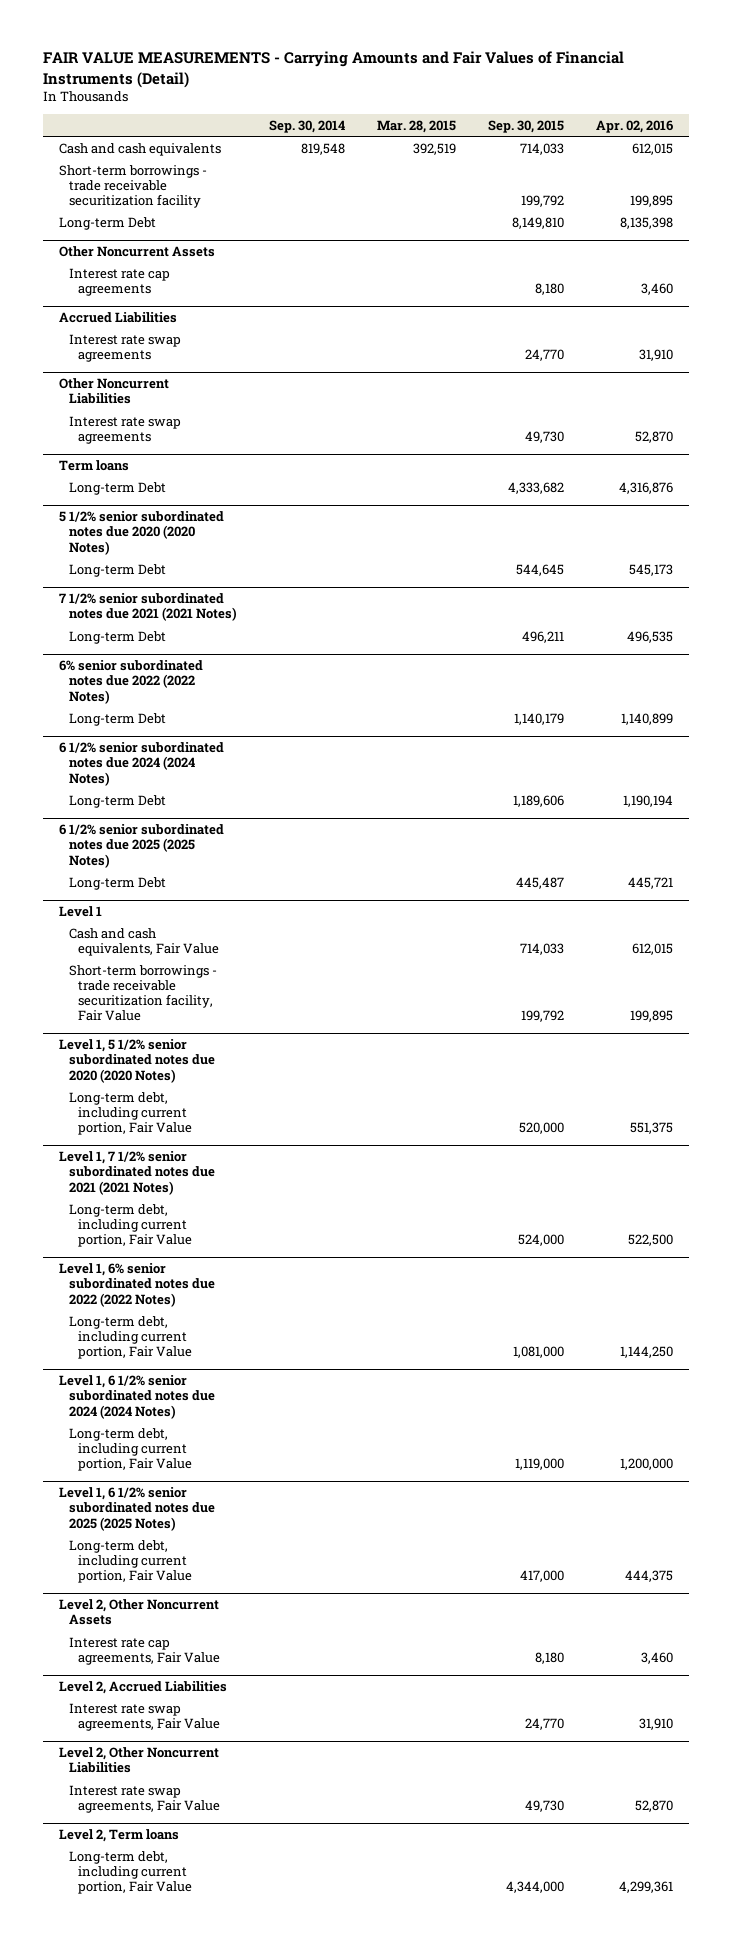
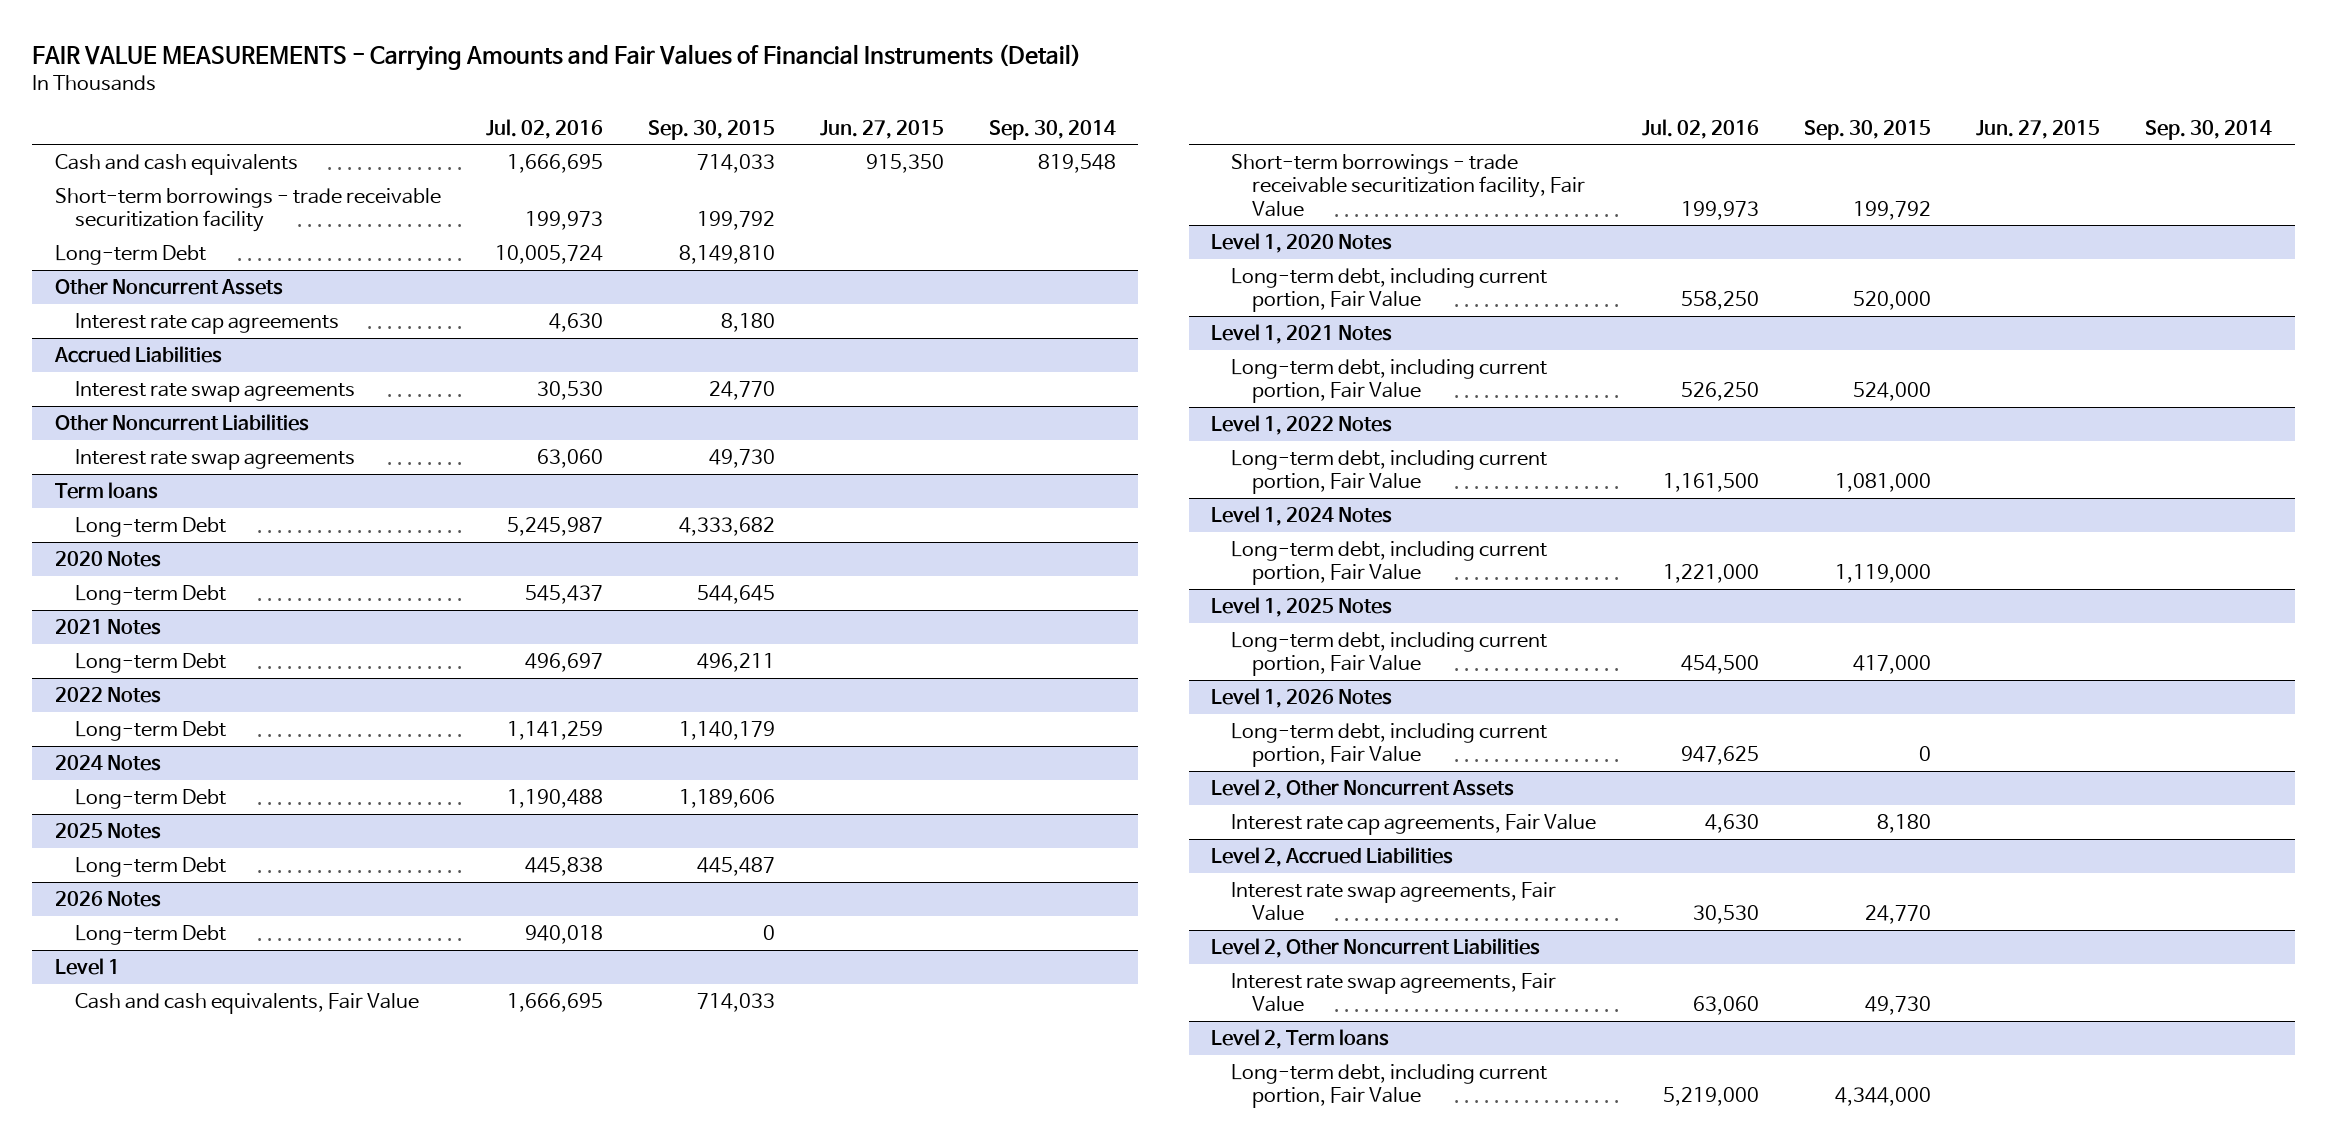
- | Sep. 30, 2014 | Mar. 28, 2015 | Sep. 30, 2015 | Apr. 02, 2016
+ | Jul. 02, 2016 | Sep. 30, 2015 | Jun. 27, 2015 | Sep. 30, 2014
- 5 1/2% senior subordinated notes due 2020 (2020 Notes)
+ 2020 Notes
- 7 1/2% senior subordinated notes due 2021 (2021 Notes)
+ 2021 Notes
- 6% senior subordinated notes due 2022 (2022 Notes)
+ 2022 Notes
- 6 1/2% senior subordinated notes due 2024 (2024 Notes)
+ 2024 Notes
- 6 1/2% senior subordinated notes due 2025 (2025 Notes)
+ 2025 Notes
+ 2026 Notes
+ Long-term Debt | 940,018 | 0 | |
- Level 1, 5 1/2% senior subordinated notes due 2020 (2020 Notes)
+ Level 1, 2020 Notes
- Level 1, 7 1/2% senior subordinated notes due 2021 (2021 Notes)
+ Level 1, 2021 Notes
- Level 1, 6% senior subordinated notes due 2022 (2022 Notes)
+ Level 1, 2022 Notes
- Level 1, 6 1/2% senior subordinated notes due 2024 (2024 Notes)
+ Level 1, 2024 Notes
- Level 1, 6 1/2% senior subordinated notes due 2025 (2025 Notes)
+ Level 1, 2025 Notes
+ Level 1, 2026 Notes
+ Long-term debt, including current portion, Fair Value | 947,625 | 0 | |

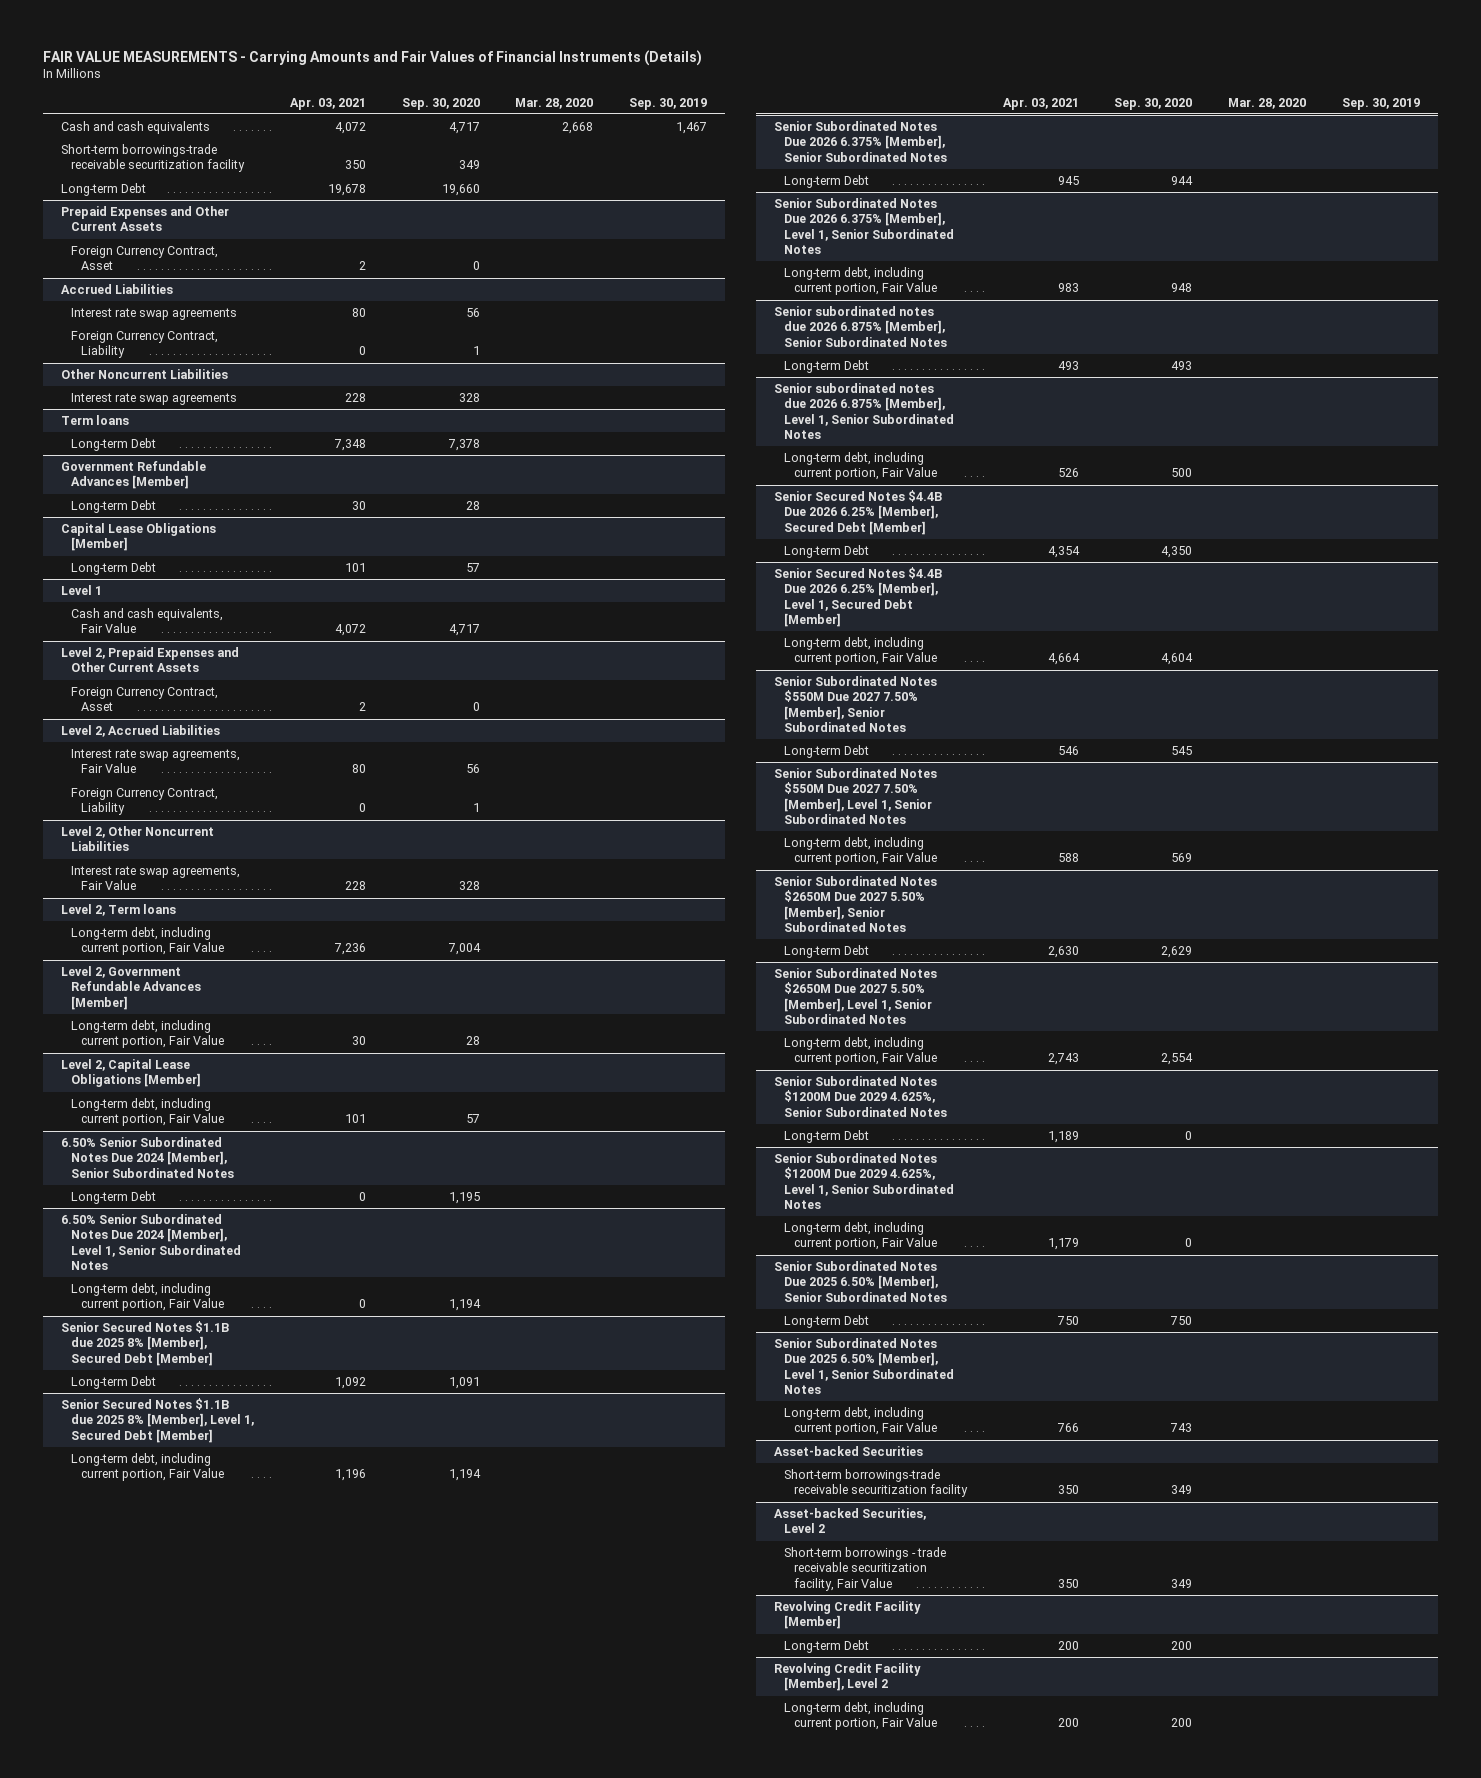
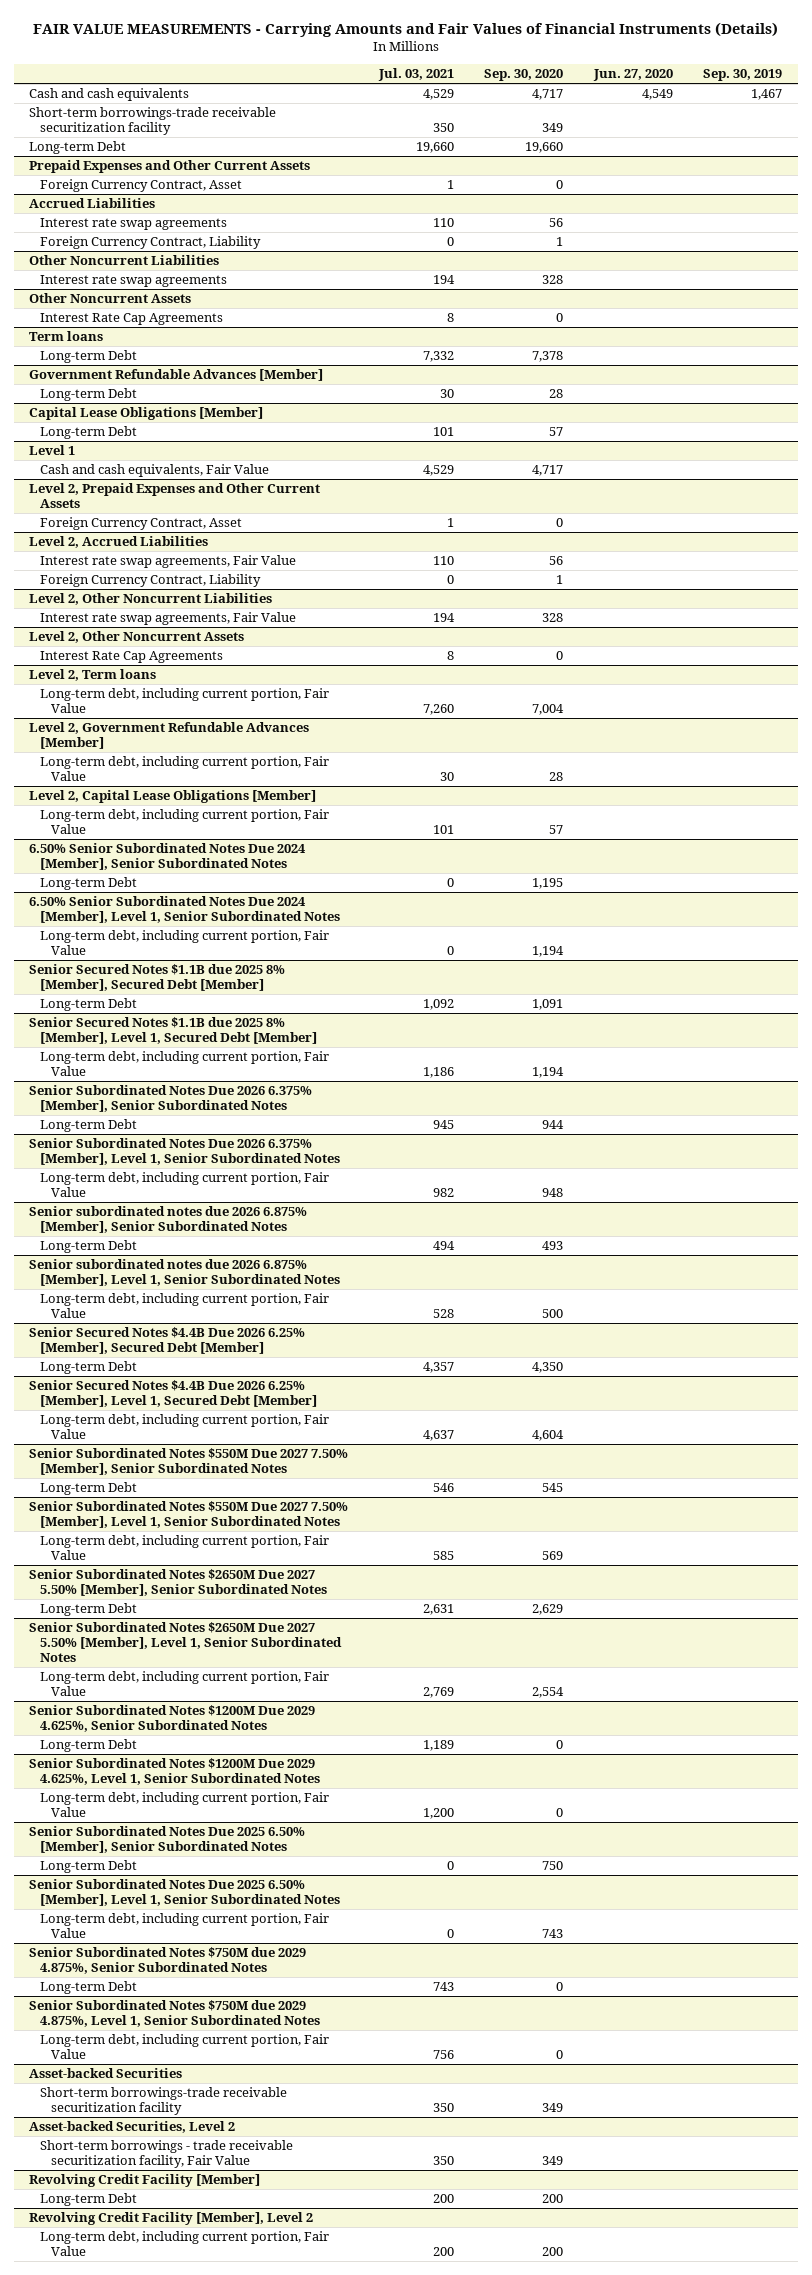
- | Apr. 03, 2021 | Sep. 30, 2020 | Mar. 28, 2020 | Sep. 30, 2019
+ | Jul. 03, 2021 | Sep. 30, 2020 | Jun. 27, 2020 | Sep. 30, 2019
+ Other Noncurrent Assets
+ Interest Rate Cap Agreements | 8 | 0 | |
+ Level 2, Other Noncurrent Assets
+ Interest Rate Cap Agreements | 8 | 0 | |
+ Senior Subordinated Notes $750M due 2029 4.875%, Senior Subordinated Notes
+ Long-term Debt | 743 | 0 | |
+ Senior Subordinated Notes $750M due 2029 4.875%, Level 1, Senior Subordinated Notes
+ Long-term debt, including current portion, Fair Value | 756 | 0 | |

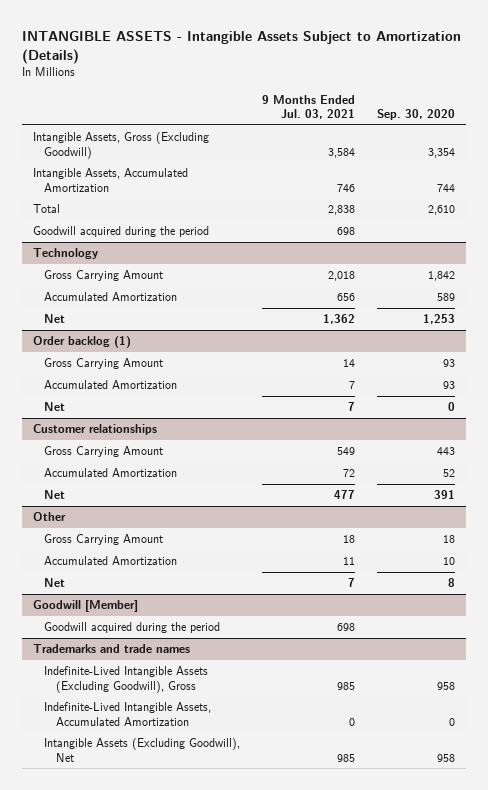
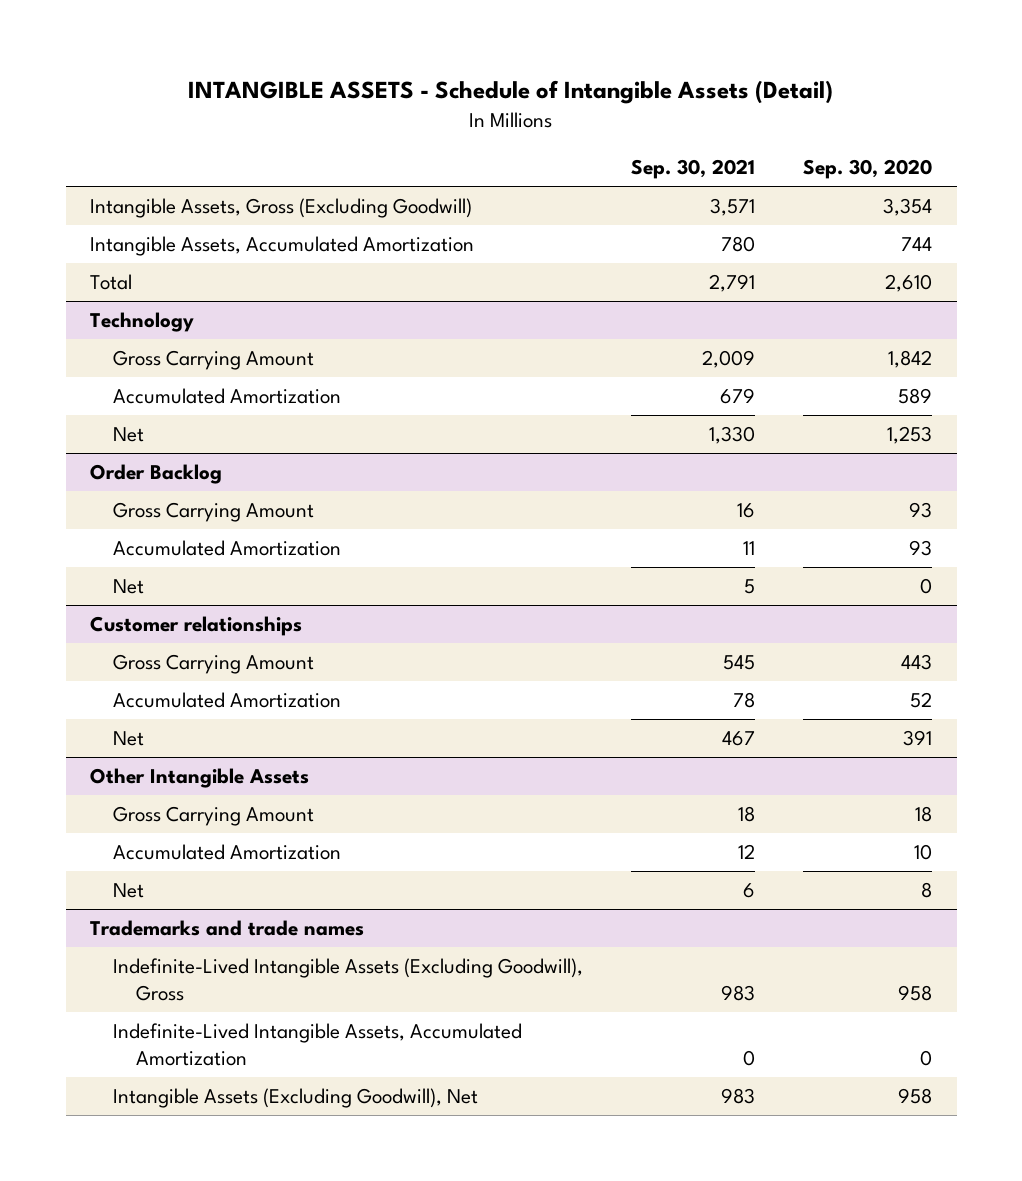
- INTANGIBLE ASSETS - Intangible Assets Subject to Amortization (Details)
+ INTANGIBLE ASSETS - Schedule of Intangible Assets (Detail)
- | 9 Months Ended Jul. 03, 2021 | Sep. 30, 2020
+ | Sep. 30, 2021 | Sep. 30, 2020
- Goodwill acquired during the period | 698 |
- Order backlog (1)
+ Order Backlog
- Other
+ Other Intangible Assets
- Goodwill [Member]
- Goodwill acquired during the period | 698 |

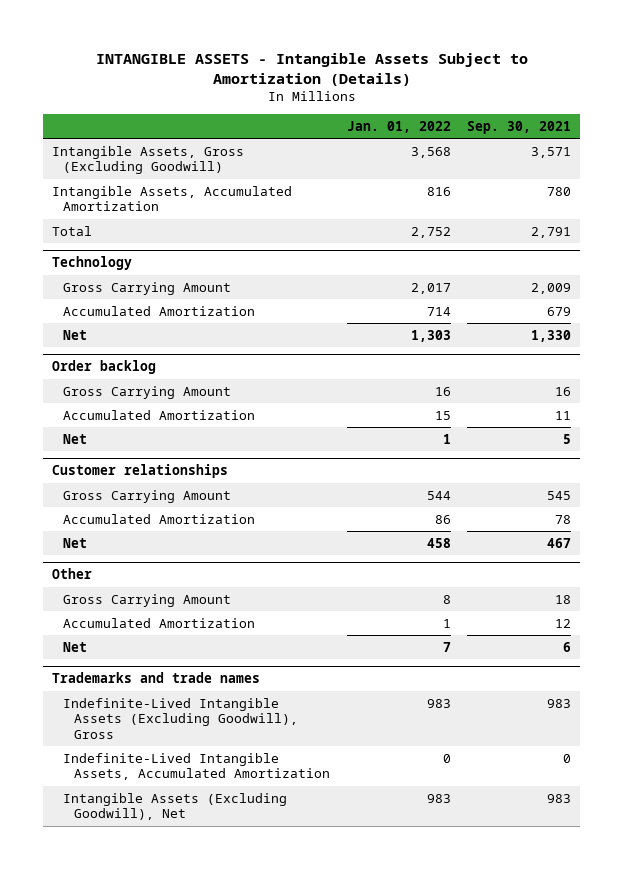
- INTANGIBLE ASSETS - Schedule of Intangible Assets (Detail)
+ INTANGIBLE ASSETS - Intangible Assets Subject to Amortization (Details)
- | Sep. 30, 2021 | Sep. 30, 2020
+ | Jan. 01, 2022 | Sep. 30, 2021
- Order Backlog
+ Order backlog
- Other Intangible Assets
+ Other

